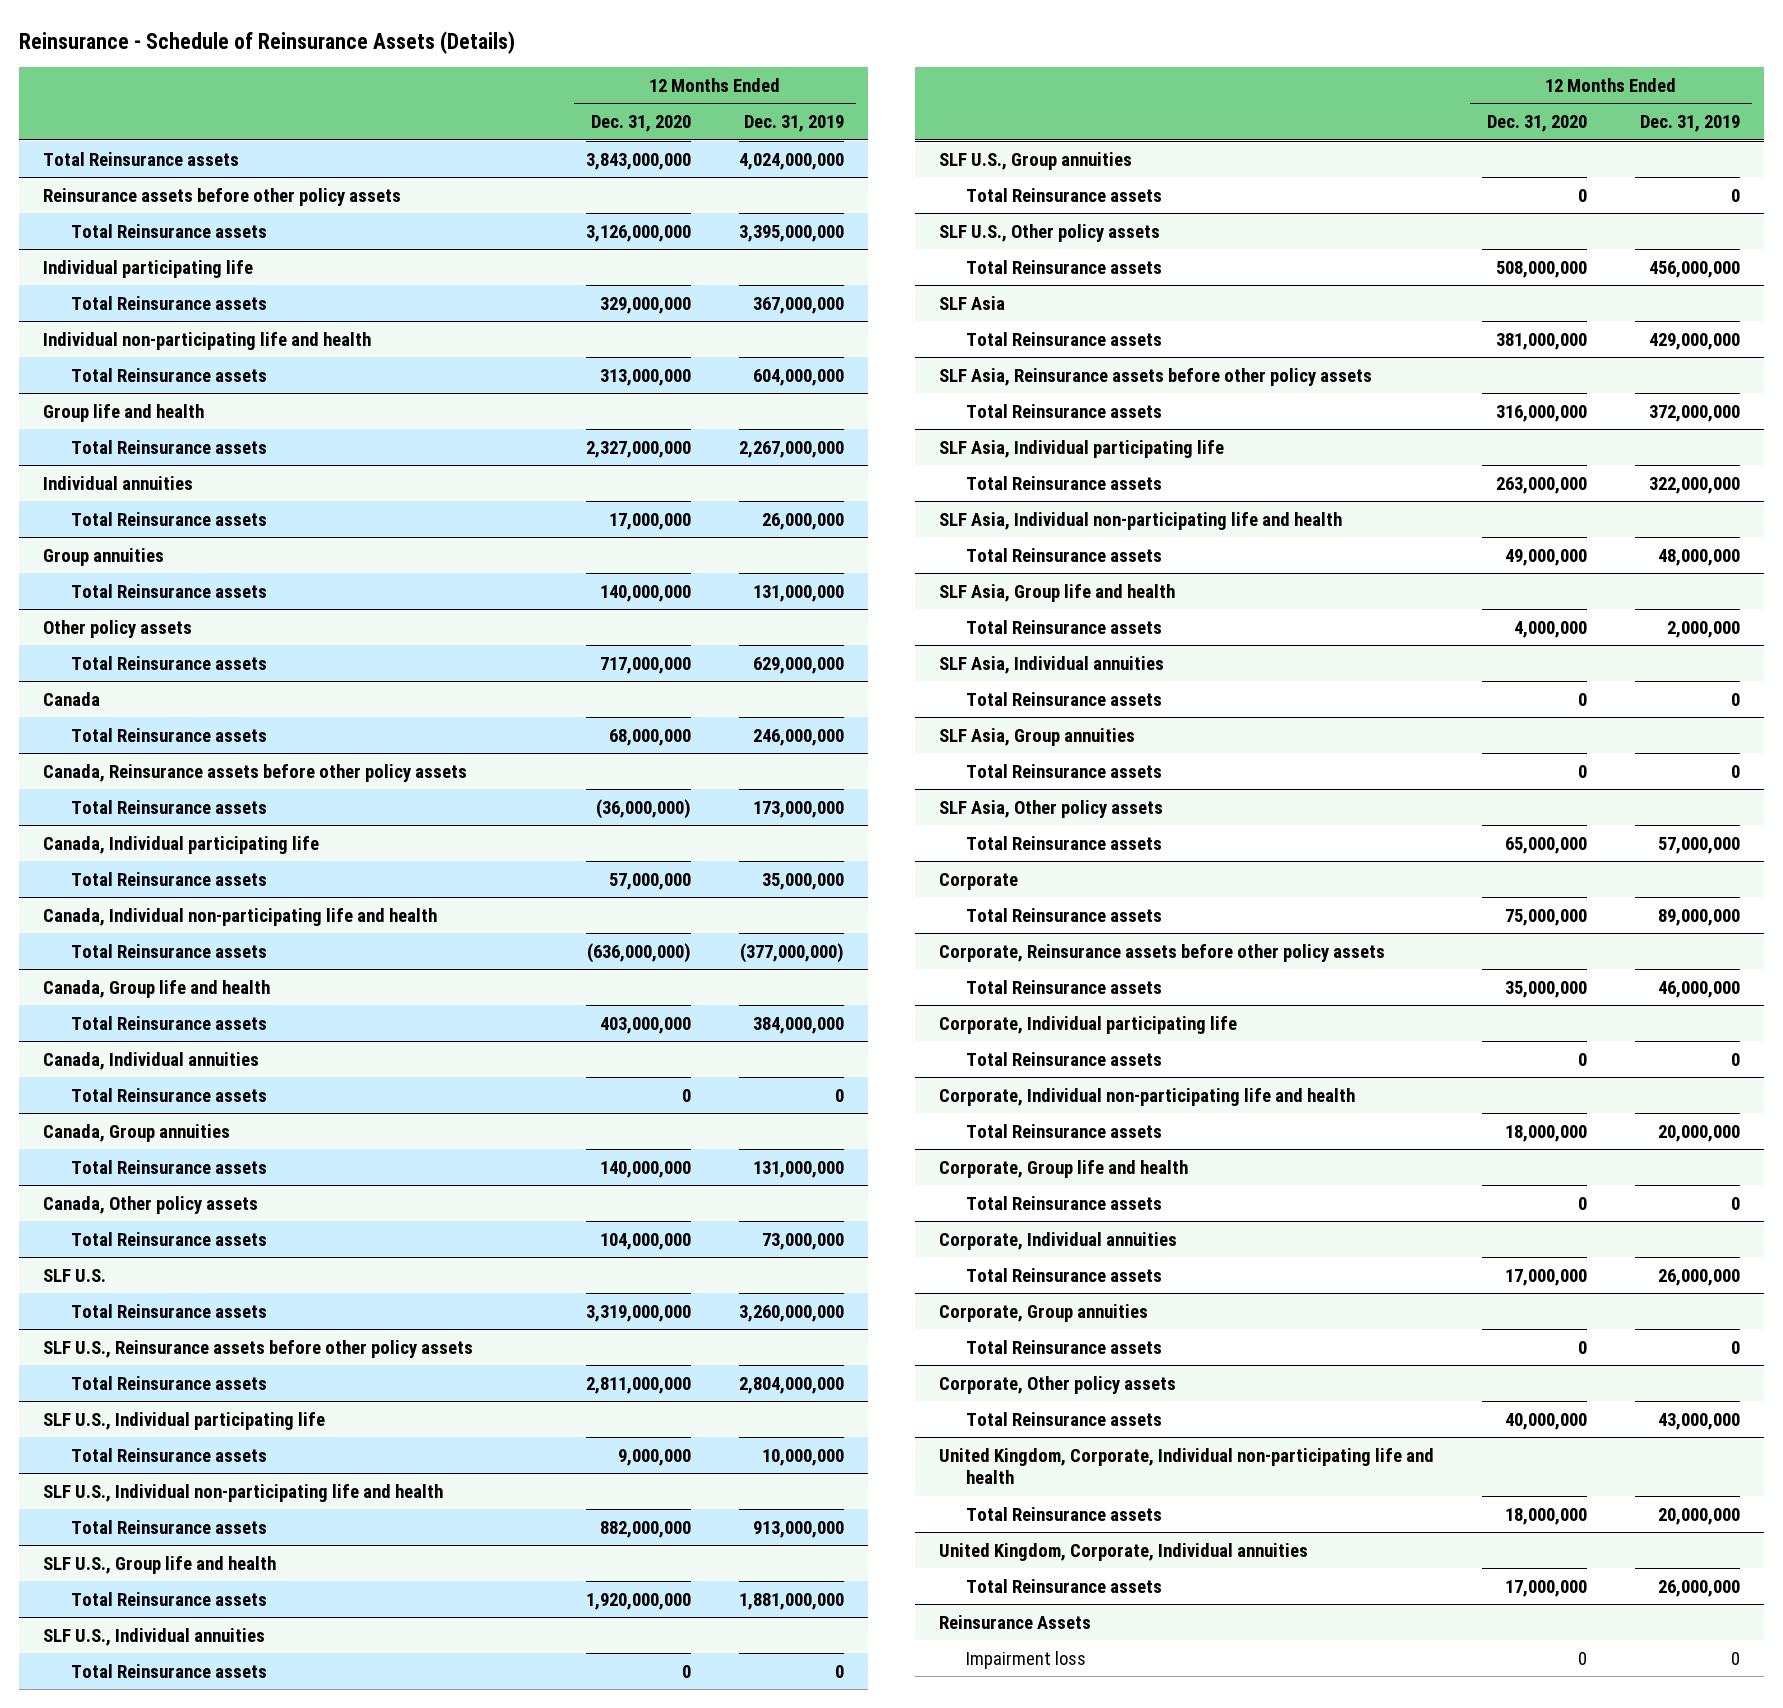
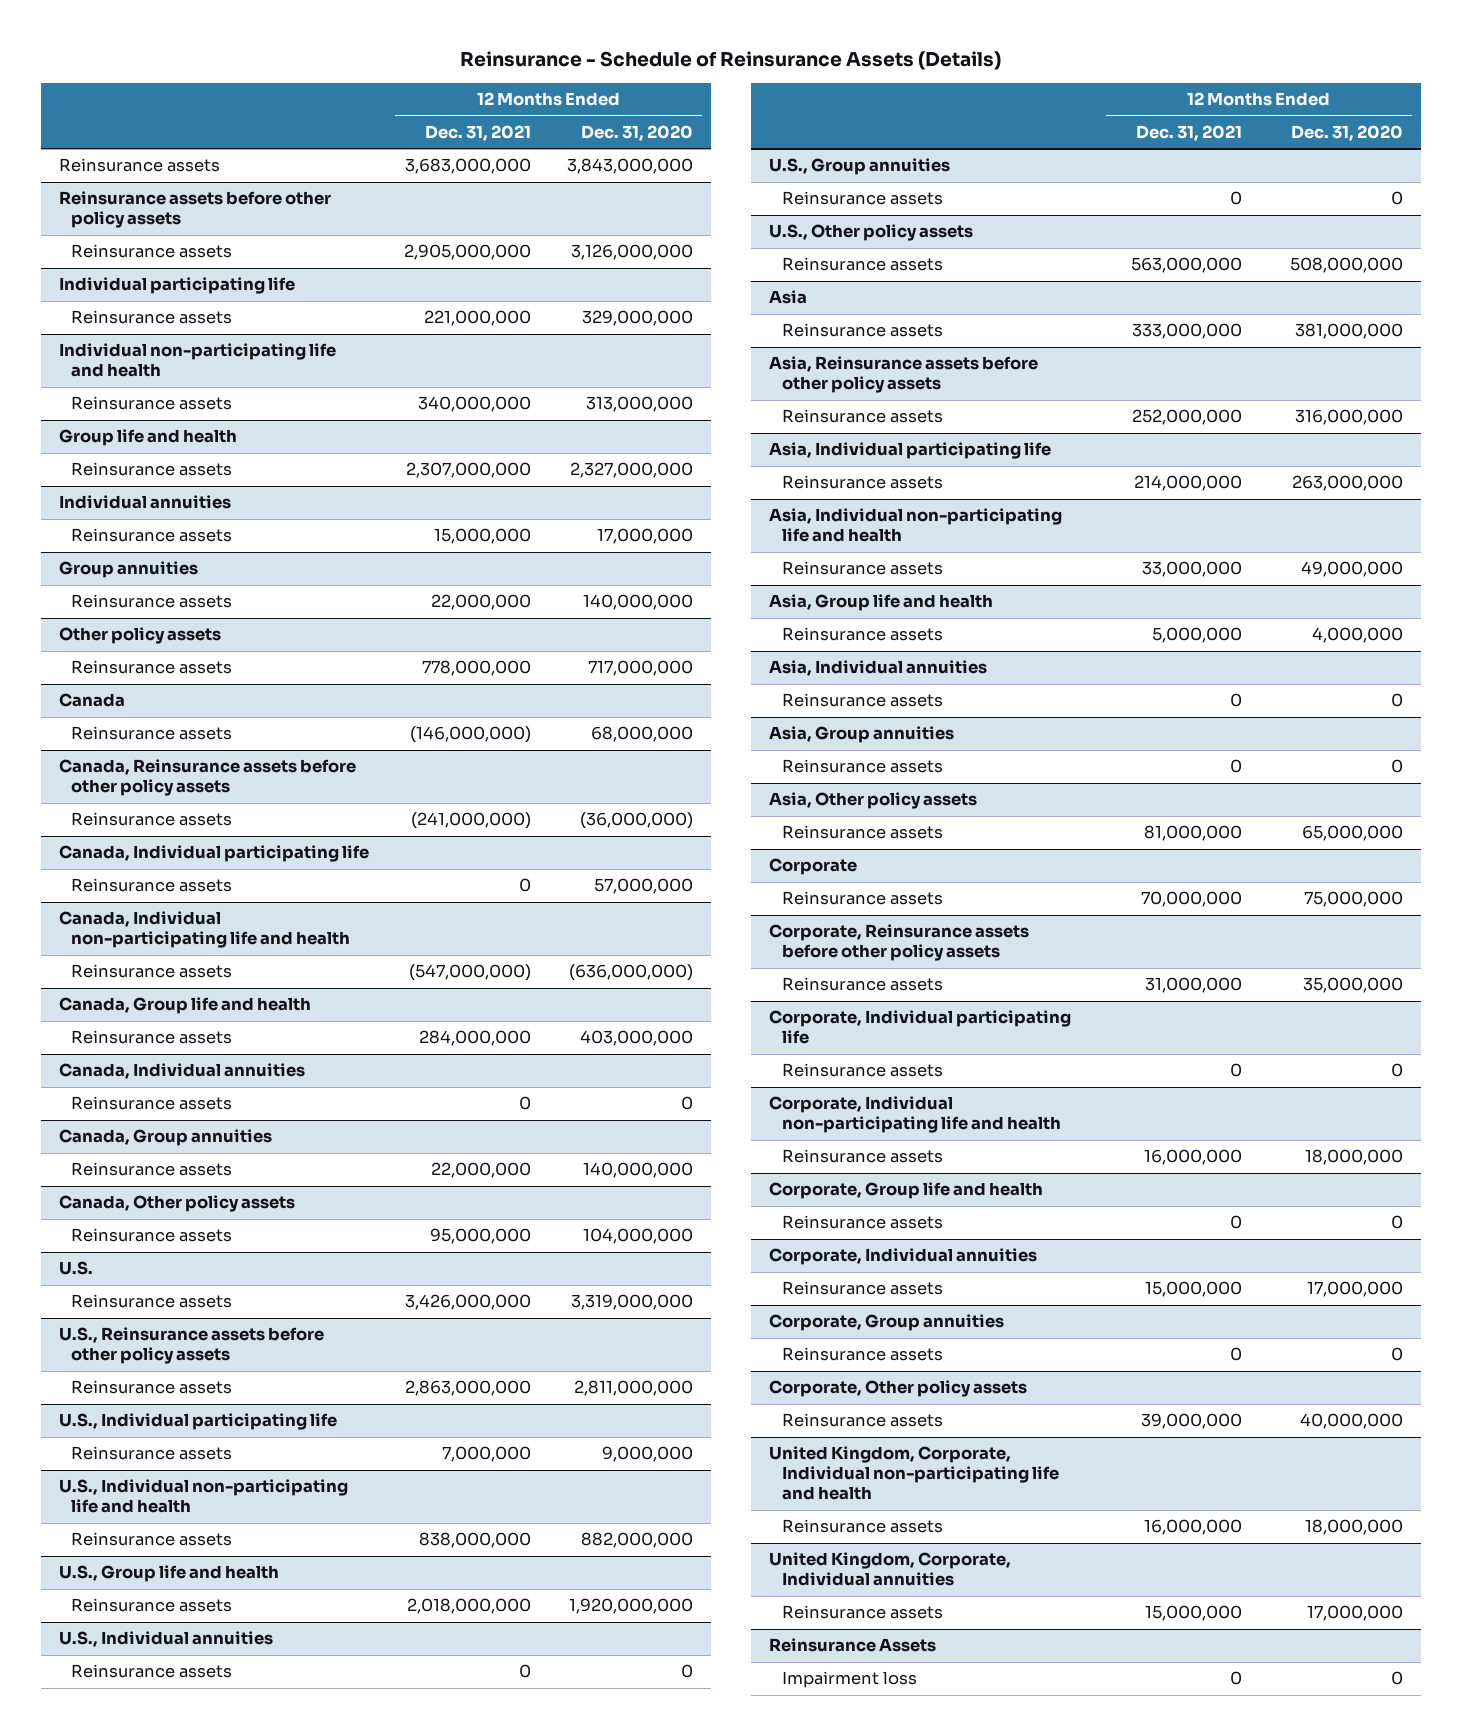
- | 12 Months Ended Dec. 31, 2020 | 12 Months Ended Dec. 31, 2019
+ | 12 Months Ended Dec. 31, 2021 | 12 Months Ended Dec. 31, 2020
- Total Reinsurance assets | 3,843,000,000 | 4,024,000,000
+ Reinsurance assets | 3,683,000,000 | 3,843,000,000
@ Reinsurance assets before other policy assets
- Total Reinsurance assets | 3,126,000,000 | 3,395,000,000
+ Reinsurance assets | 2,905,000,000 | 3,126,000,000
@ Individual participating life
- Total Reinsurance assets | 329,000,000 | 367,000,000
+ Reinsurance assets | 221,000,000 | 329,000,000
@ Individual non-participating life and health
- Total Reinsurance assets | 313,000,000 | 604,000,000
+ Reinsurance assets | 340,000,000 | 313,000,000
@ Group life and health
- Total Reinsurance assets | 2,327,000,000 | 2,267,000,000
+ Reinsurance assets | 2,307,000,000 | 2,327,000,000
@ Individual annuities
- Total Reinsurance assets | 17,000,000 | 26,000,000
+ Reinsurance assets | 15,000,000 | 17,000,000
@ Group annuities
- Total Reinsurance assets | 140,000,000 | 131,000,000
+ Reinsurance assets | 22,000,000 | 140,000,000
@ Other policy assets
- Total Reinsurance assets | 717,000,000 | 629,000,000
+ Reinsurance assets | 778,000,000 | 717,000,000
@ Canada
- Total Reinsurance assets | 68,000,000 | 246,000,000
+ Reinsurance assets | (146,000,000) | 68,000,000
@ Canada, Reinsurance assets before other policy assets
- Total Reinsurance assets | (36,000,000) | 173,000,000
+ Reinsurance assets | (241,000,000) | (36,000,000)
@ Canada, Individual participating life
- Total Reinsurance assets | 57,000,000 | 35,000,000
+ Reinsurance assets | 0 | 57,000,000
@ Canada, Individual non-participating life and health
- Total Reinsurance assets | (636,000,000) | (377,000,000)
+ Reinsurance assets | (547,000,000) | (636,000,000)
@ Canada, Group life and health
- Total Reinsurance assets | 403,000,000 | 384,000,000
+ Reinsurance assets | 284,000,000 | 403,000,000
@ Canada, Individual annuities
- Total Reinsurance assets | 0 | 0
+ Reinsurance assets | 0 | 0
@ Canada, Group annuities
- Total Reinsurance assets | 140,000,000 | 131,000,000
+ Reinsurance assets | 22,000,000 | 140,000,000
@ Canada, Other policy assets
- Total Reinsurance assets | 104,000,000 | 73,000,000
- SLF U.S.
- Total Reinsurance assets | 3,319,000,000 | 3,260,000,000
- SLF U.S., Reinsurance assets before other policy assets
- Total Reinsurance assets | 2,811,000,000 | 2,804,000,000
- SLF U.S., Individual participating life
- Total Reinsurance assets | 9,000,000 | 10,000,000
- SLF U.S., Individual non-participating life and health
- Total Reinsurance assets | 882,000,000 | 913,000,000
- SLF U.S., Group life and health
- Total Reinsurance assets | 1,920,000,000 | 1,881,000,000
- SLF U.S., Individual annuities
- Total Reinsurance assets | 0 | 0
- SLF U.S., Group annuities
- Total Reinsurance assets | 0 | 0
- SLF U.S., Other policy assets
- Total Reinsurance assets | 508,000,000 | 456,000,000
- SLF Asia
- Total Reinsurance assets | 381,000,000 | 429,000,000
- SLF Asia, Reinsurance assets before other policy assets
- Total Reinsurance assets | 316,000,000 | 372,000,000
- SLF Asia, Individual participating life
- Total Reinsurance assets | 263,000,000 | 322,000,000
- SLF Asia, Individual non-participating life and health
- Total Reinsurance assets | 49,000,000 | 48,000,000
- SLF Asia, Group life and health
- Total Reinsurance assets | 4,000,000 | 2,000,000
- SLF Asia, Individual annuities
- Total Reinsurance assets | 0 | 0
- SLF Asia, Group annuities
- Total Reinsurance assets | 0 | 0
- SLF Asia, Other policy assets
- Total Reinsurance assets | 65,000,000 | 57,000,000
@ Canada, Other policy assets
+ Reinsurance assets | 95,000,000 | 104,000,000
+ U.S.
+ Reinsurance assets | 3,426,000,000 | 3,319,000,000
+ U.S., Reinsurance assets before other policy assets
+ Reinsurance assets | 2,863,000,000 | 2,811,000,000
+ U.S., Individual participating life
+ Reinsurance assets | 7,000,000 | 9,000,000
+ U.S., Individual non-participating life and health
+ Reinsurance assets | 838,000,000 | 882,000,000
+ U.S., Group life and health
+ Reinsurance assets | 2,018,000,000 | 1,920,000,000
+ U.S., Individual annuities
+ Reinsurance assets | 0 | 0
+ U.S., Group annuities
+ Reinsurance assets | 0 | 0
+ U.S., Other policy assets
+ Reinsurance assets | 563,000,000 | 508,000,000
+ Asia
+ Reinsurance assets | 333,000,000 | 381,000,000
+ Asia, Reinsurance assets before other policy assets
+ Reinsurance assets | 252,000,000 | 316,000,000
+ Asia, Individual participating life
+ Reinsurance assets | 214,000,000 | 263,000,000
+ Asia, Individual non-participating life and health
+ Reinsurance assets | 33,000,000 | 49,000,000
+ Asia, Group life and health
+ Reinsurance assets | 5,000,000 | 4,000,000
+ Asia, Individual annuities
+ Reinsurance assets | 0 | 0
+ Asia, Group annuities
+ Reinsurance assets | 0 | 0
+ Asia, Other policy assets
+ Reinsurance assets | 81,000,000 | 65,000,000
@ Corporate
- Total Reinsurance assets | 75,000,000 | 89,000,000
+ Reinsurance assets | 70,000,000 | 75,000,000
@ Corporate, Reinsurance assets before other policy assets
- Total Reinsurance assets | 35,000,000 | 46,000,000
+ Reinsurance assets | 31,000,000 | 35,000,000
@ Corporate, Individual participating life
- Total Reinsurance assets | 0 | 0
+ Reinsurance assets | 0 | 0
@ Corporate, Individual non-participating life and health
- Total Reinsurance assets | 18,000,000 | 20,000,000
+ Reinsurance assets | 16,000,000 | 18,000,000
@ Corporate, Group life and health
- Total Reinsurance assets | 0 | 0
+ Reinsurance assets | 0 | 0
@ Corporate, Individual annuities
- Total Reinsurance assets | 17,000,000 | 26,000,000
+ Reinsurance assets | 15,000,000 | 17,000,000
@ Corporate, Group annuities
- Total Reinsurance assets | 0 | 0
+ Reinsurance assets | 0 | 0
@ Corporate, Other policy assets
- Total Reinsurance assets | 40,000,000 | 43,000,000
+ Reinsurance assets | 39,000,000 | 40,000,000
@ United Kingdom, Corporate, Individual non-participating life and health
- Total Reinsurance assets | 18,000,000 | 20,000,000
+ Reinsurance assets | 16,000,000 | 18,000,000
@ United Kingdom, Corporate, Individual annuities
- Total Reinsurance assets | 17,000,000 | 26,000,000
+ Reinsurance assets | 15,000,000 | 17,000,000

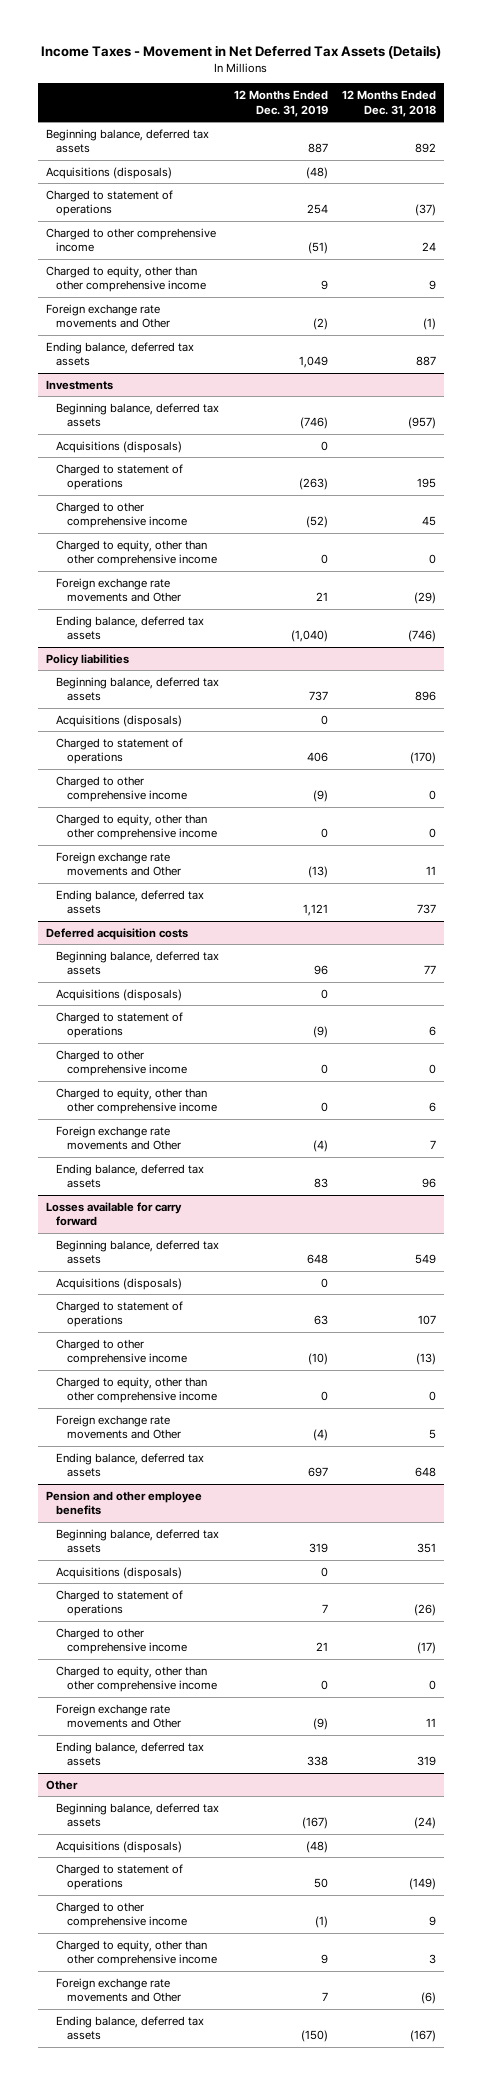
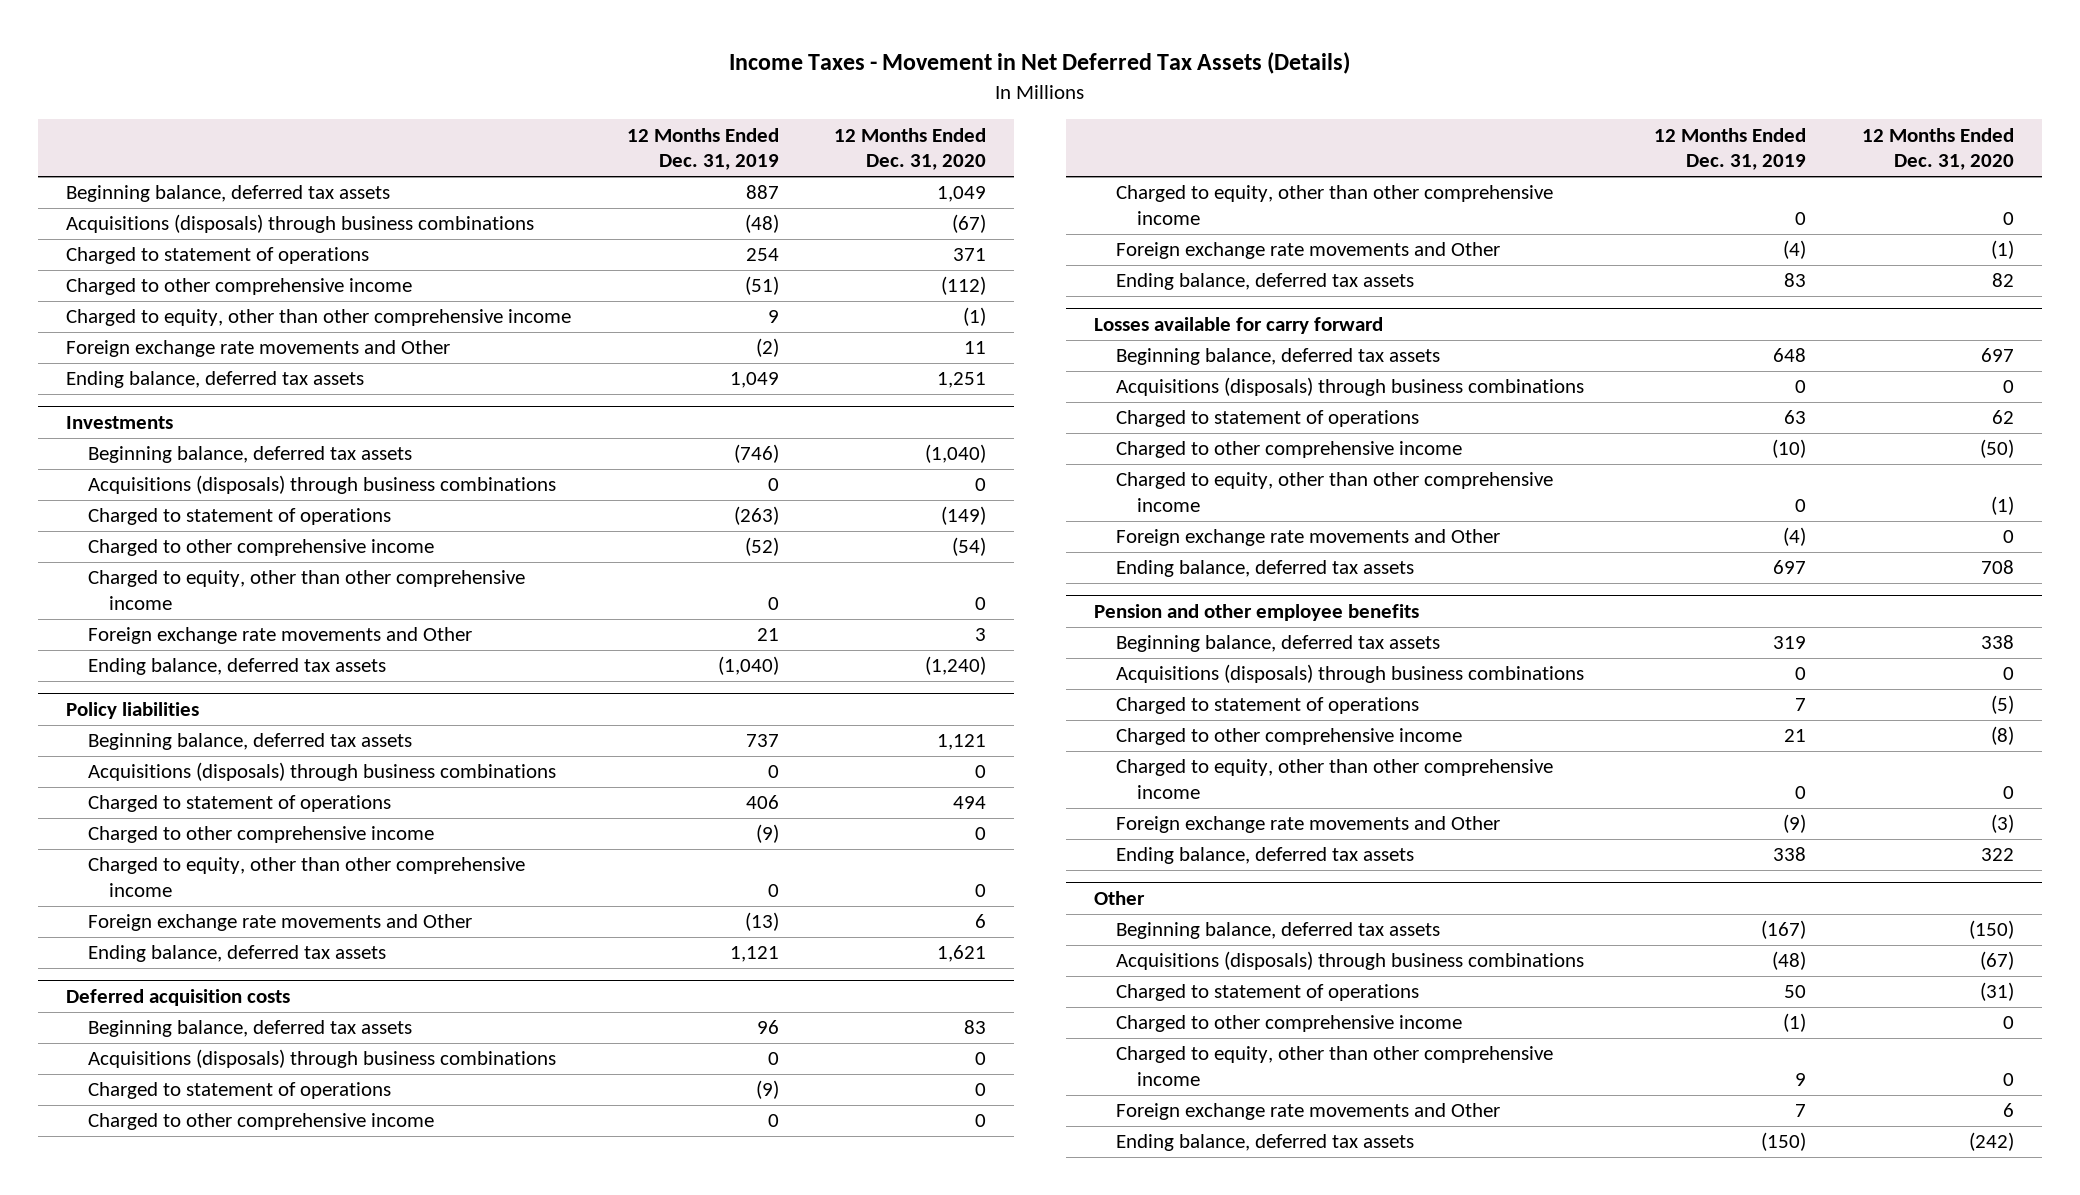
- | 12 Months Ended Dec. 31, 2019 | 12 Months Ended Dec. 31, 2018
+ | 12 Months Ended Dec. 31, 2019 | 12 Months Ended Dec. 31, 2020
- Acquisitions (disposals) | (48) |
+ Acquisitions (disposals) through business combinations | (48) | (67)
@ Investments
- Acquisitions (disposals) | 0 |
+ Acquisitions (disposals) through business combinations | 0 | 0
@ Policy liabilities
- Acquisitions (disposals) | 0 |
+ Acquisitions (disposals) through business combinations | 0 | 0
@ Deferred acquisition costs
- Acquisitions (disposals) | 0 |
+ Acquisitions (disposals) through business combinations | 0 | 0
@ Losses available for carry forward
- Acquisitions (disposals) | 0 |
+ Acquisitions (disposals) through business combinations | 0 | 0
@ Pension and other employee benefits
- Acquisitions (disposals) | 0 |
+ Acquisitions (disposals) through business combinations | 0 | 0
@ Other
- Acquisitions (disposals) | (48) |
+ Acquisitions (disposals) through business combinations | (48) | (67)

